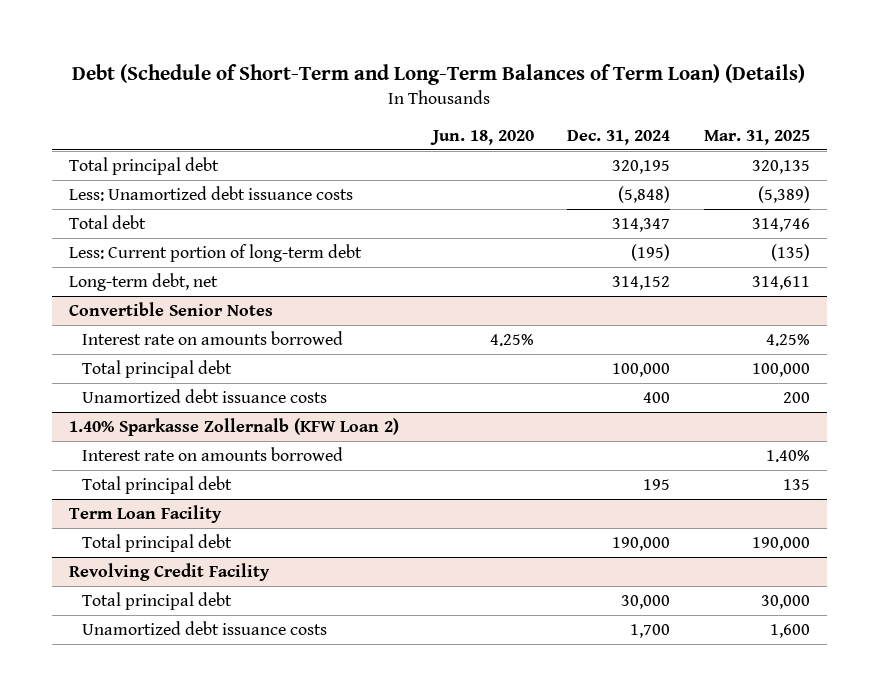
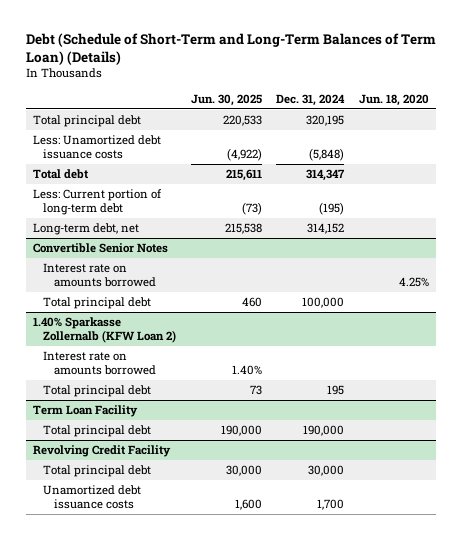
- | Jun. 18, 2020 | Dec. 31, 2024 | Mar. 31, 2025
+ | Jun. 30, 2025 | Dec. 31, 2024 | Jun. 18, 2020
@ Convertible Senior Notes
- Unamortized debt issuance costs | | 400 | 200

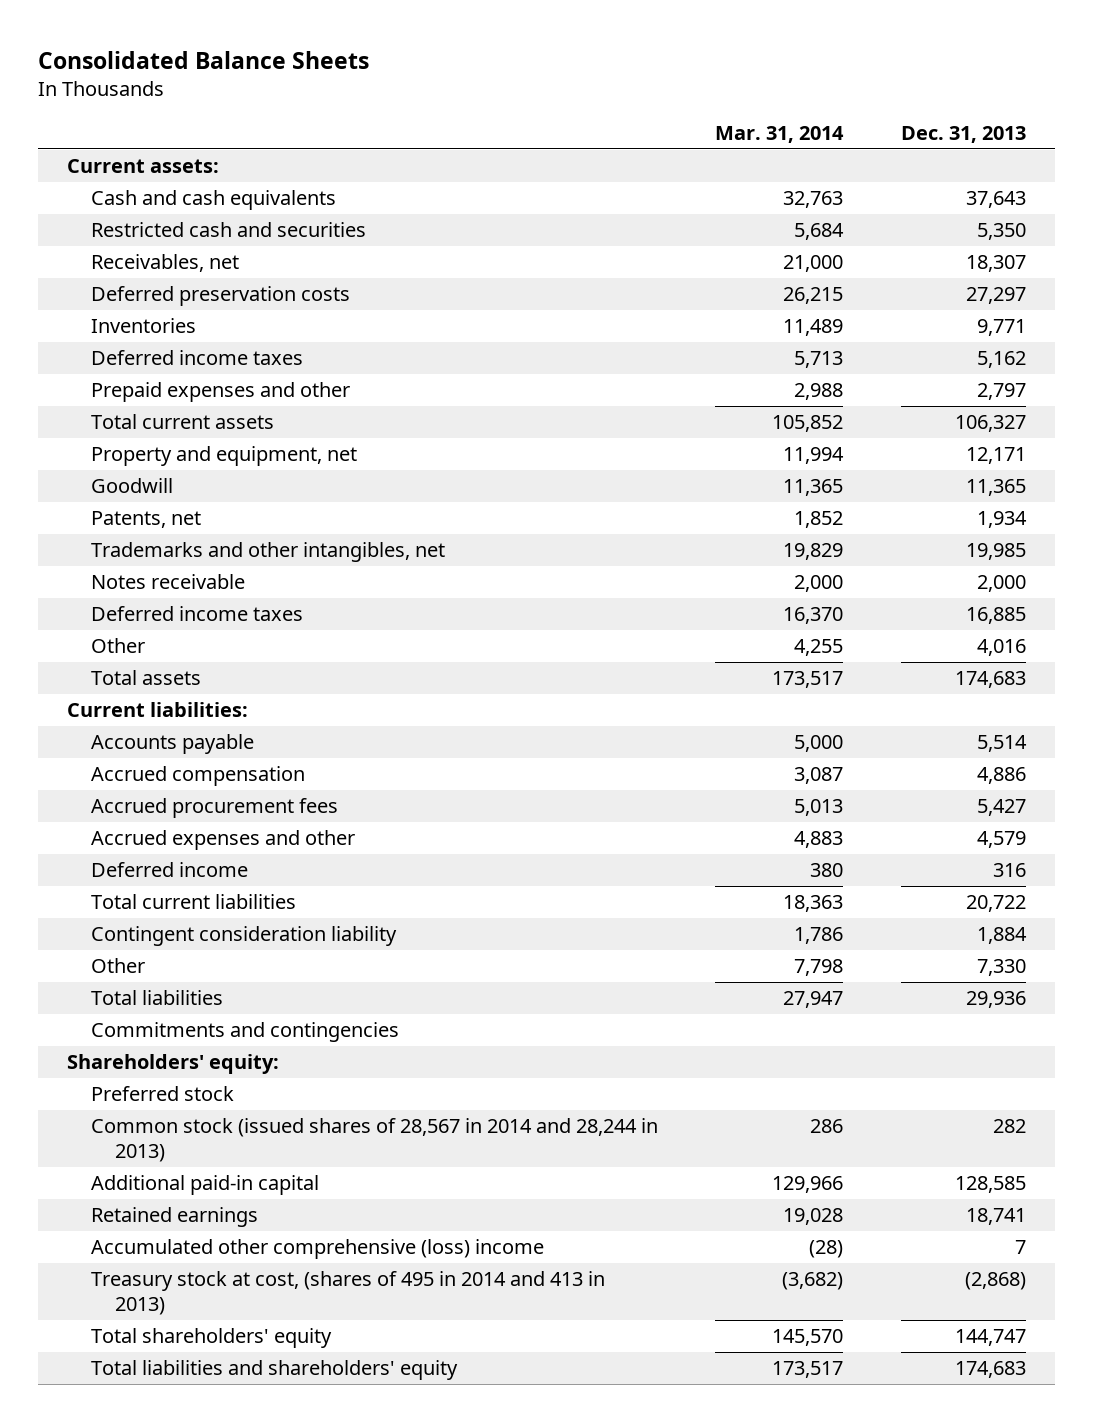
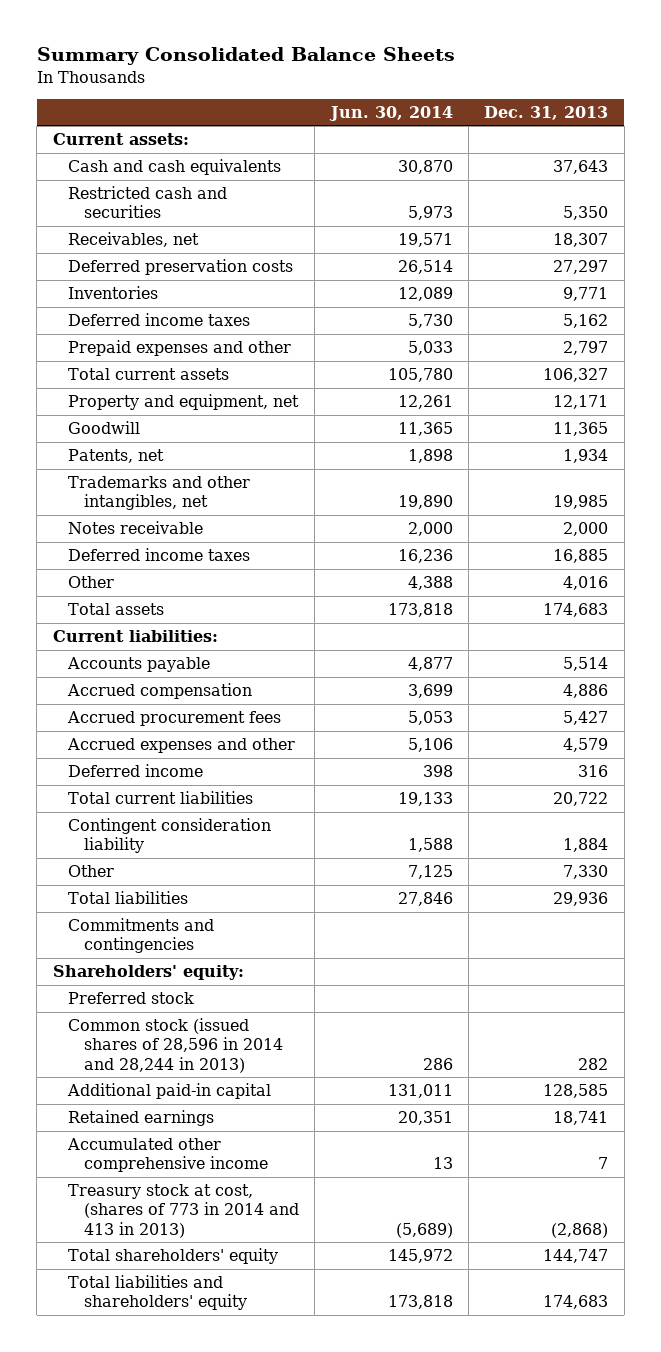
- Consolidated Balance Sheets
+ Summary Consolidated Balance Sheets
- | Mar. 31, 2014 | Dec. 31, 2013
+ | Jun. 30, 2014 | Dec. 31, 2013
- Common stock (issued shares of 28,567 in 2014 and 28,244 in 2013) | 286 | 282
+ Common stock (issued shares of 28,596 in 2014 and 28,244 in 2013) | 286 | 282
- Accumulated other comprehensive (loss) income | (28) | 7
- Treasury stock at cost, (shares of 495 in 2014 and 413 in 2013) | (3,682) | (2,868)
+ Accumulated other comprehensive income | 13 | 7
+ Treasury stock at cost, (shares of 773 in 2014 and 413 in 2013) | (5,689) | (2,868)

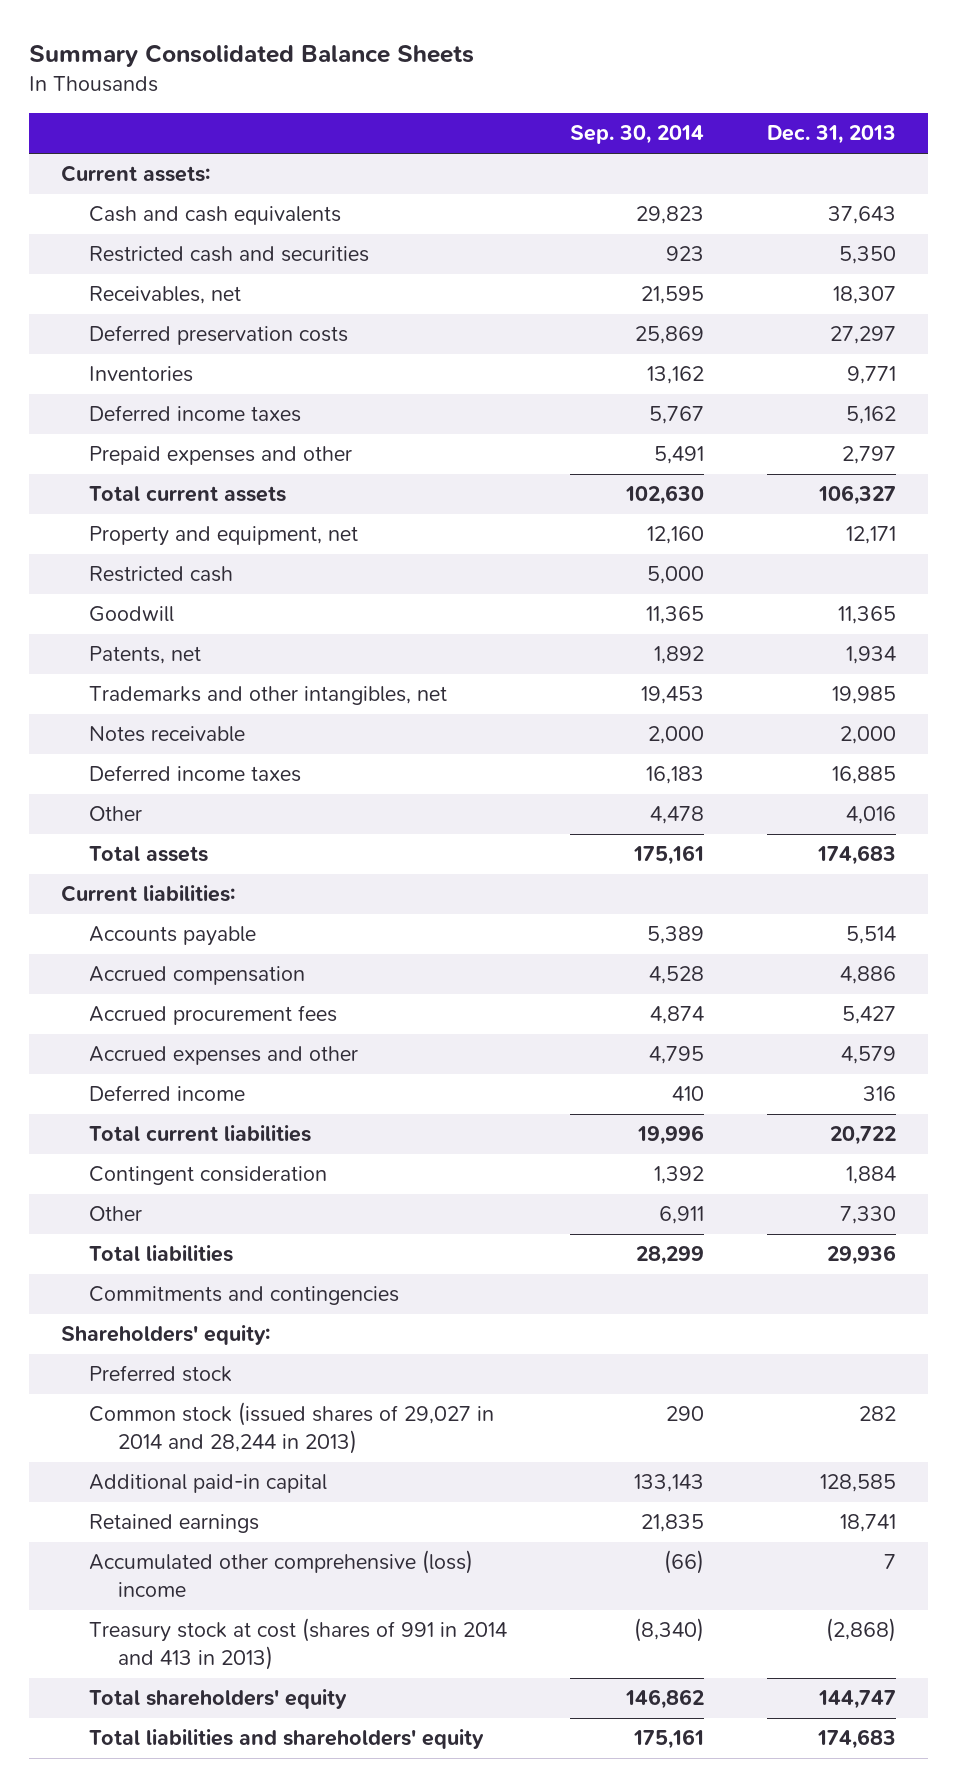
- | Jun. 30, 2014 | Dec. 31, 2013
+ | Sep. 30, 2014 | Dec. 31, 2013
+ Restricted cash | 5,000 |
- Contingent consideration liability | 1,588 | 1,884
+ Contingent consideration | 1,392 | 1,884
- Common stock (issued shares of 28,596 in 2014 and 28,244 in 2013) | 286 | 282
+ Common stock (issued shares of 29,027 in 2014 and 28,244 in 2013) | 290 | 282
- Accumulated other comprehensive income | 13 | 7
- Treasury stock at cost, (shares of 773 in 2014 and 413 in 2013) | (5,689) | (2,868)
+ Accumulated other comprehensive (loss) income | (66) | 7
+ Treasury stock at cost (shares of 991 in 2014 and 413 in 2013) | (8,340) | (2,868)

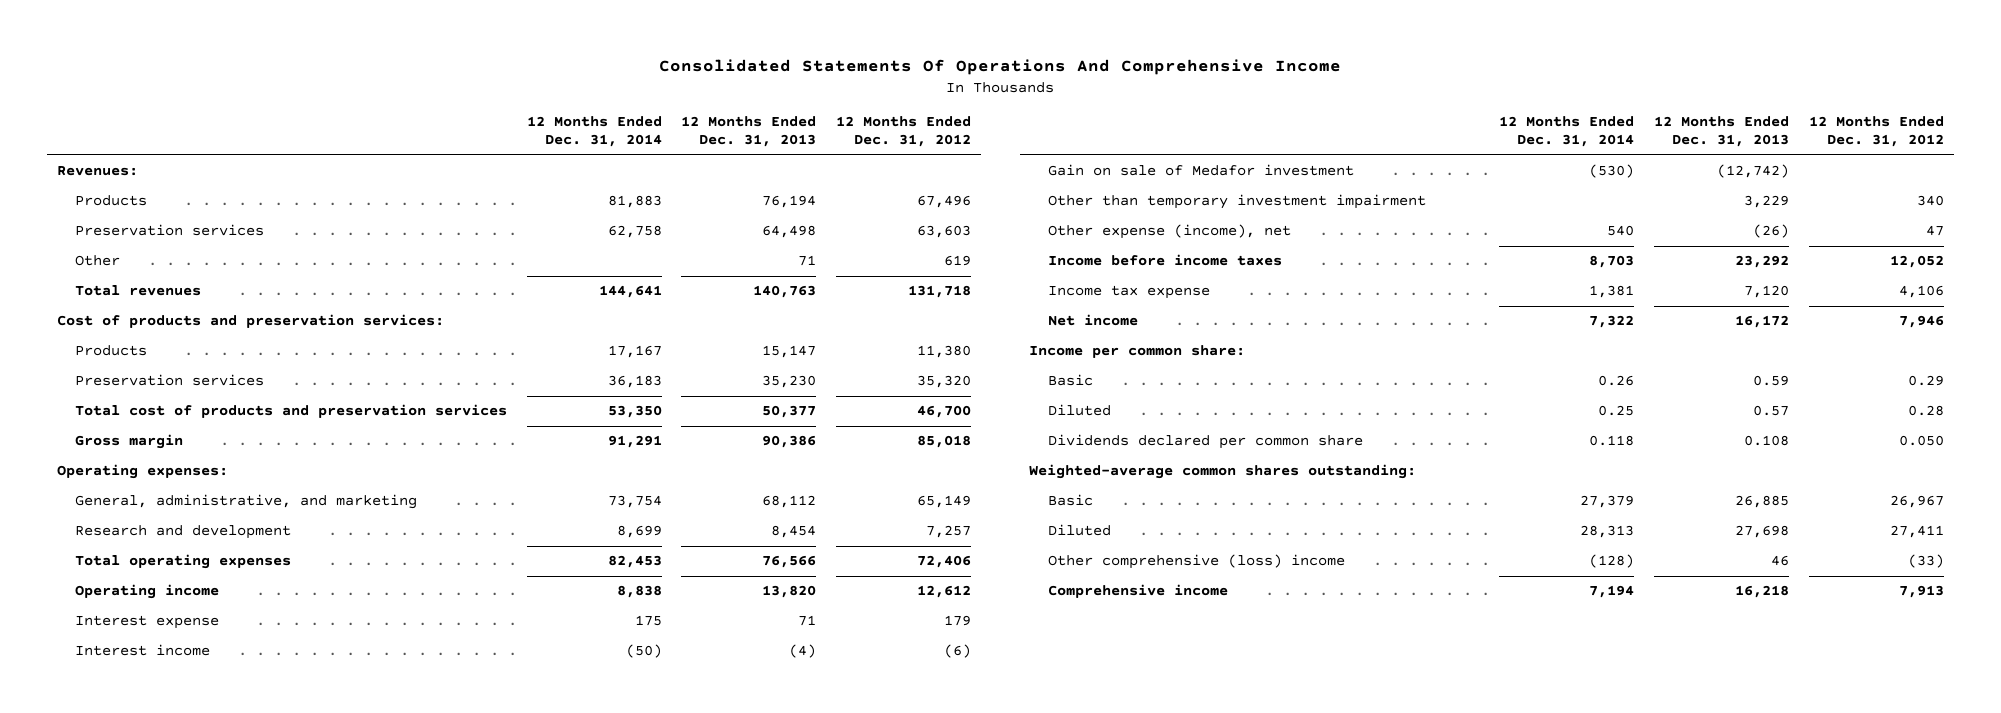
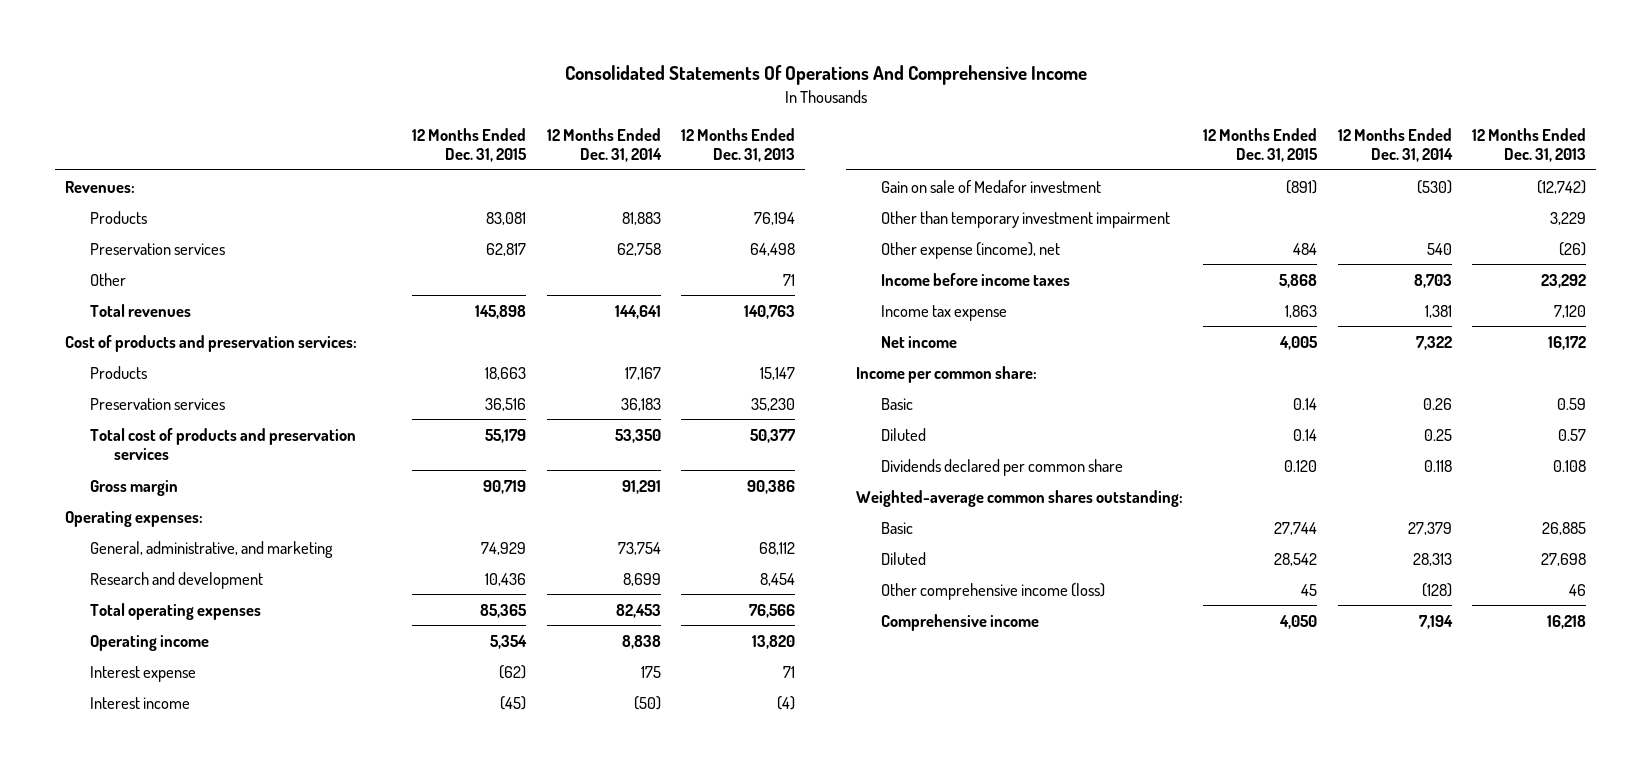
- | 12 Months Ended Dec. 31, 2014 | 12 Months Ended Dec. 31, 2013 | 12 Months Ended Dec. 31, 2012
+ | 12 Months Ended Dec. 31, 2015 | 12 Months Ended Dec. 31, 2014 | 12 Months Ended Dec. 31, 2013
- Other comprehensive (loss) income | (128) | 46 | (33)
+ Other comprehensive income (loss) | 45 | (128) | 46

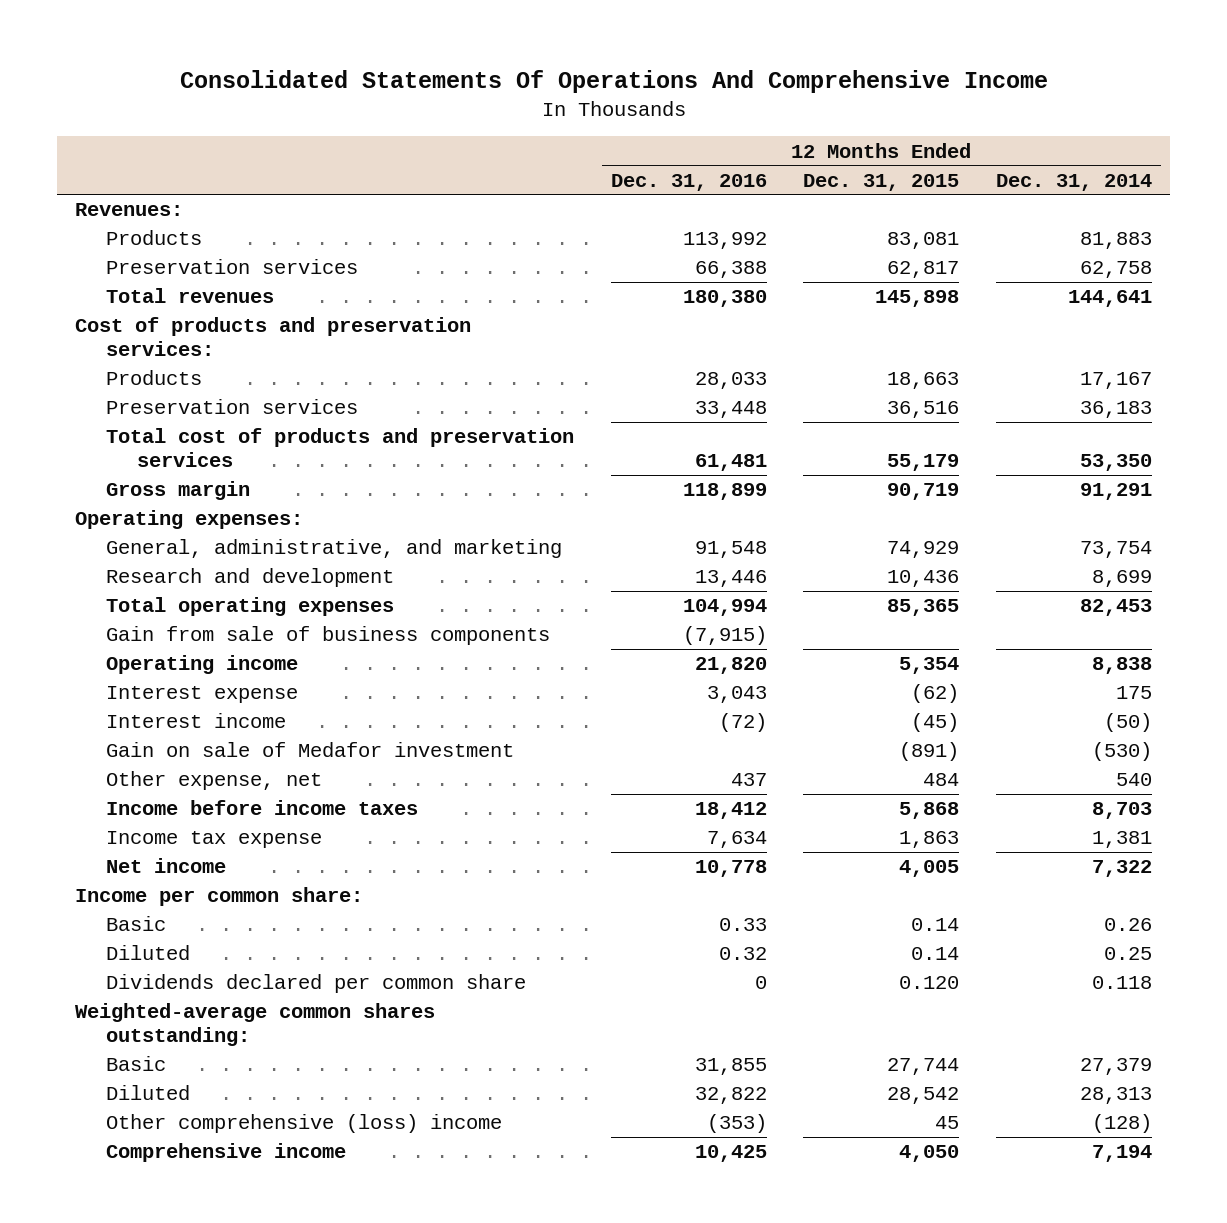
- | 12 Months Ended Dec. 31, 2015 | 12 Months Ended Dec. 31, 2014 | 12 Months Ended Dec. 31, 2013
+ | 12 Months Ended Dec. 31, 2016 | 12 Months Ended Dec. 31, 2015 | 12 Months Ended Dec. 31, 2014
- Other | | | 71
+ Gain from sale of business components | (7,915) | |
- Other than temporary investment impairment | | | 3,229
- Other expense (income), net | 484 | 540 | (26)
+ Other expense, net | 437 | 484 | 540
- Other comprehensive income (loss) | 45 | (128) | 46
+ Other comprehensive (loss) income | (353) | 45 | (128)

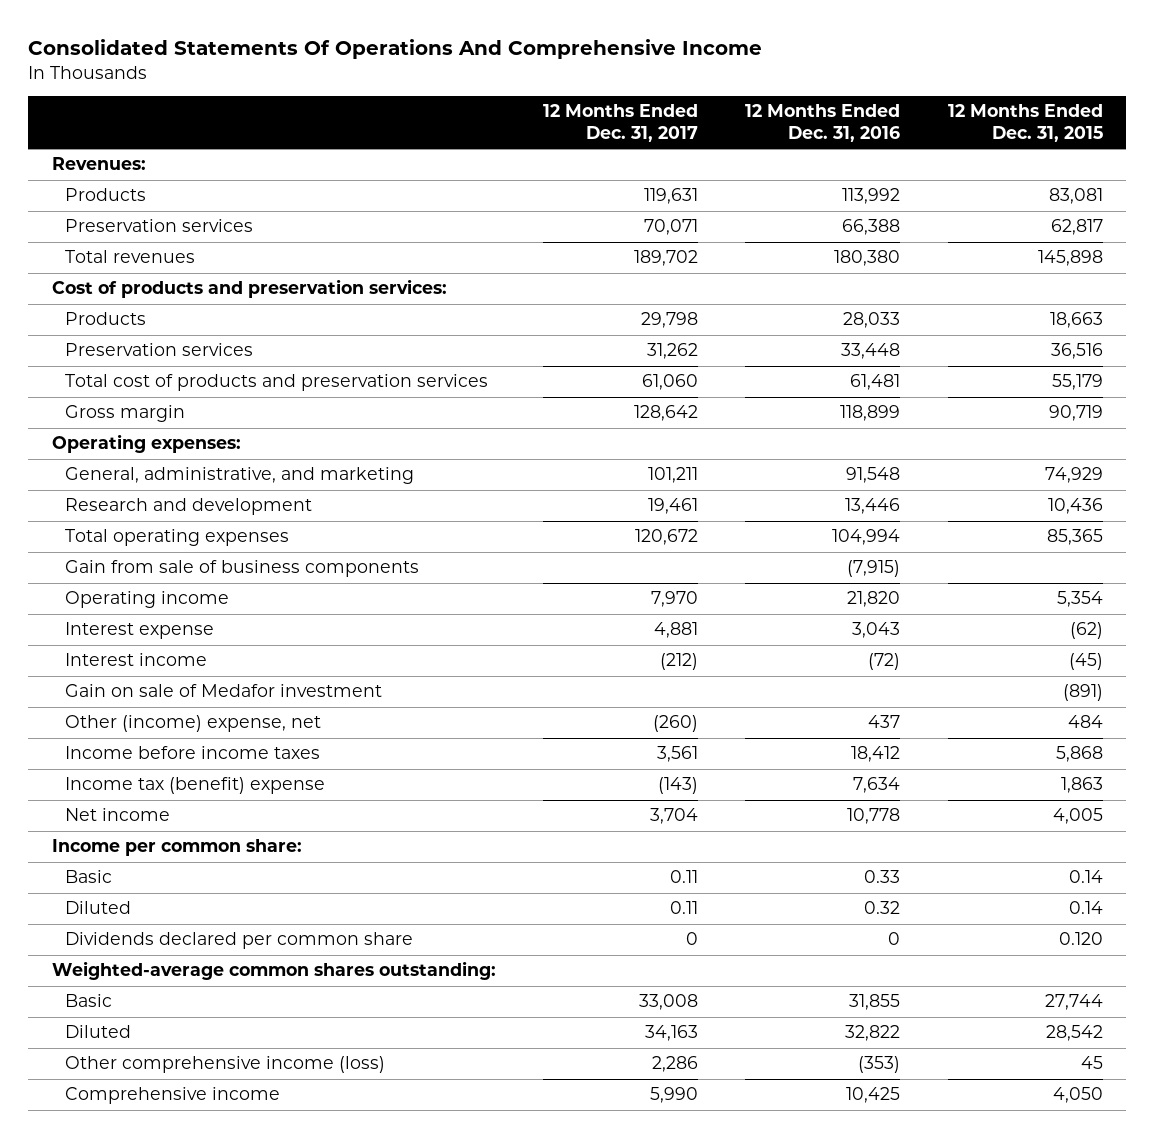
- | 12 Months Ended Dec. 31, 2016 | 12 Months Ended Dec. 31, 2015 | 12 Months Ended Dec. 31, 2014
+ | 12 Months Ended Dec. 31, 2017 | 12 Months Ended Dec. 31, 2016 | 12 Months Ended Dec. 31, 2015
- Other expense, net | 437 | 484 | 540
+ Other (income) expense, net | (260) | 437 | 484
- Income tax expense | 7,634 | 1,863 | 1,381
+ Income tax (benefit) expense | (143) | 7,634 | 1,863
- Other comprehensive (loss) income | (353) | 45 | (128)
+ Other comprehensive income (loss) | 2,286 | (353) | 45

